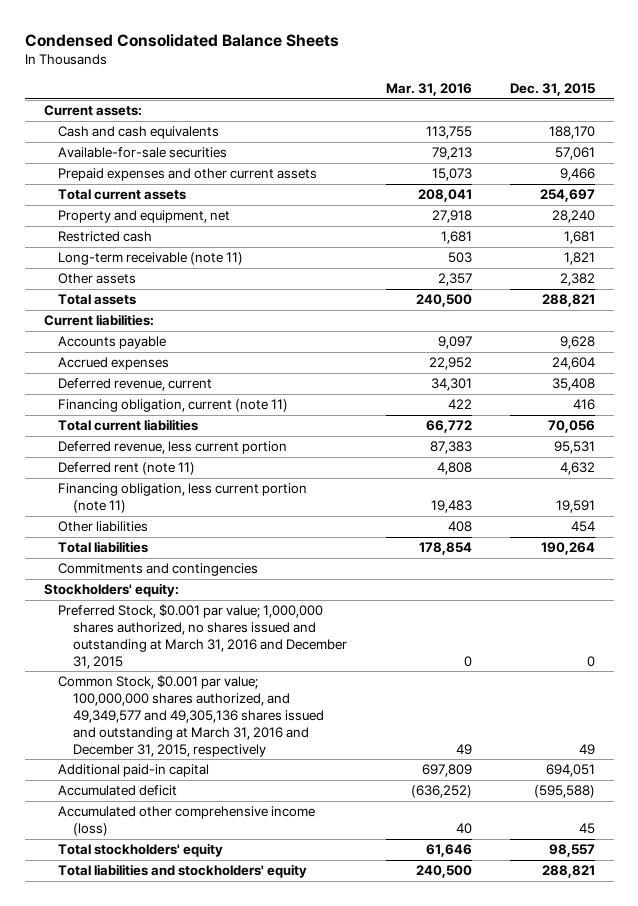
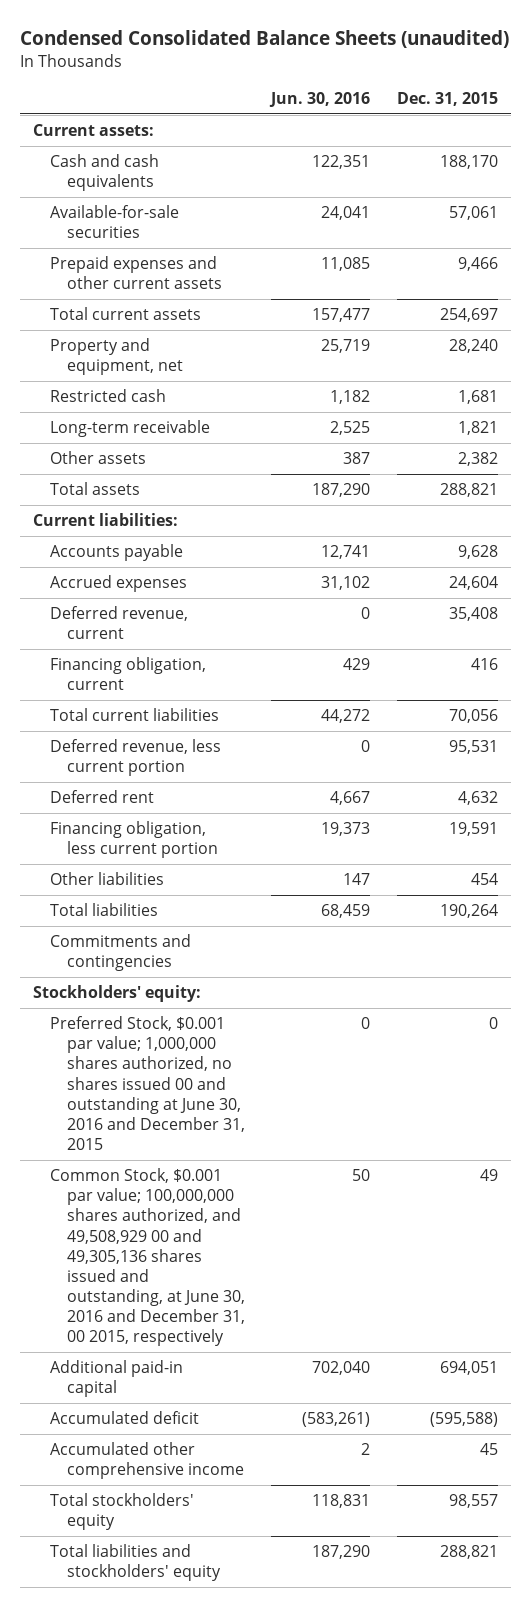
- Condensed Consolidated Balance Sheets
+ Condensed Consolidated Balance Sheets (unaudited)
- | Mar. 31, 2016 | Dec. 31, 2015
+ | Jun. 30, 2016 | Dec. 31, 2015
- Long-term receivable (note 11) | 503 | 1,821
+ Long-term receivable | 2,525 | 1,821
- Financing obligation, current (note 11) | 422 | 416
+ Financing obligation, current | 429 | 416
- Deferred rent (note 11) | 4,808 | 4,632
- Financing obligation, less current portion (note 11) | 19,483 | 19,591
+ Deferred rent | 4,667 | 4,632
+ Financing obligation, less current portion | 19,373 | 19,591
- Preferred Stock, $0.001 par value; 1,000,000 shares authorized, no shares issued and outstanding at March 31, 2016 and December 31, 2015 | 0 | 0
- Common Stock, $0.001 par value; 100,000,000 shares authorized, and 49,349,577 and 49,305,136 shares issued and outstanding at March 31, 2016 and December 31, 2015, respectively | 49 | 49
+ Preferred Stock, $0.001 par value; 1,000,000 shares authorized, no shares issued 00 and outstanding at June 30, 2016 and December 31, 2015 | 0 | 0
+ Common Stock, $0.001 par value; 100,000,000 shares authorized, and 49,508,929 00 and 49,305,136 shares issued and outstanding, at June 30, 2016 and December 31, 00 2015, respectively | 50 | 49
- Accumulated other comprehensive income (loss) | 40 | 45
+ Accumulated other comprehensive income | 2 | 45

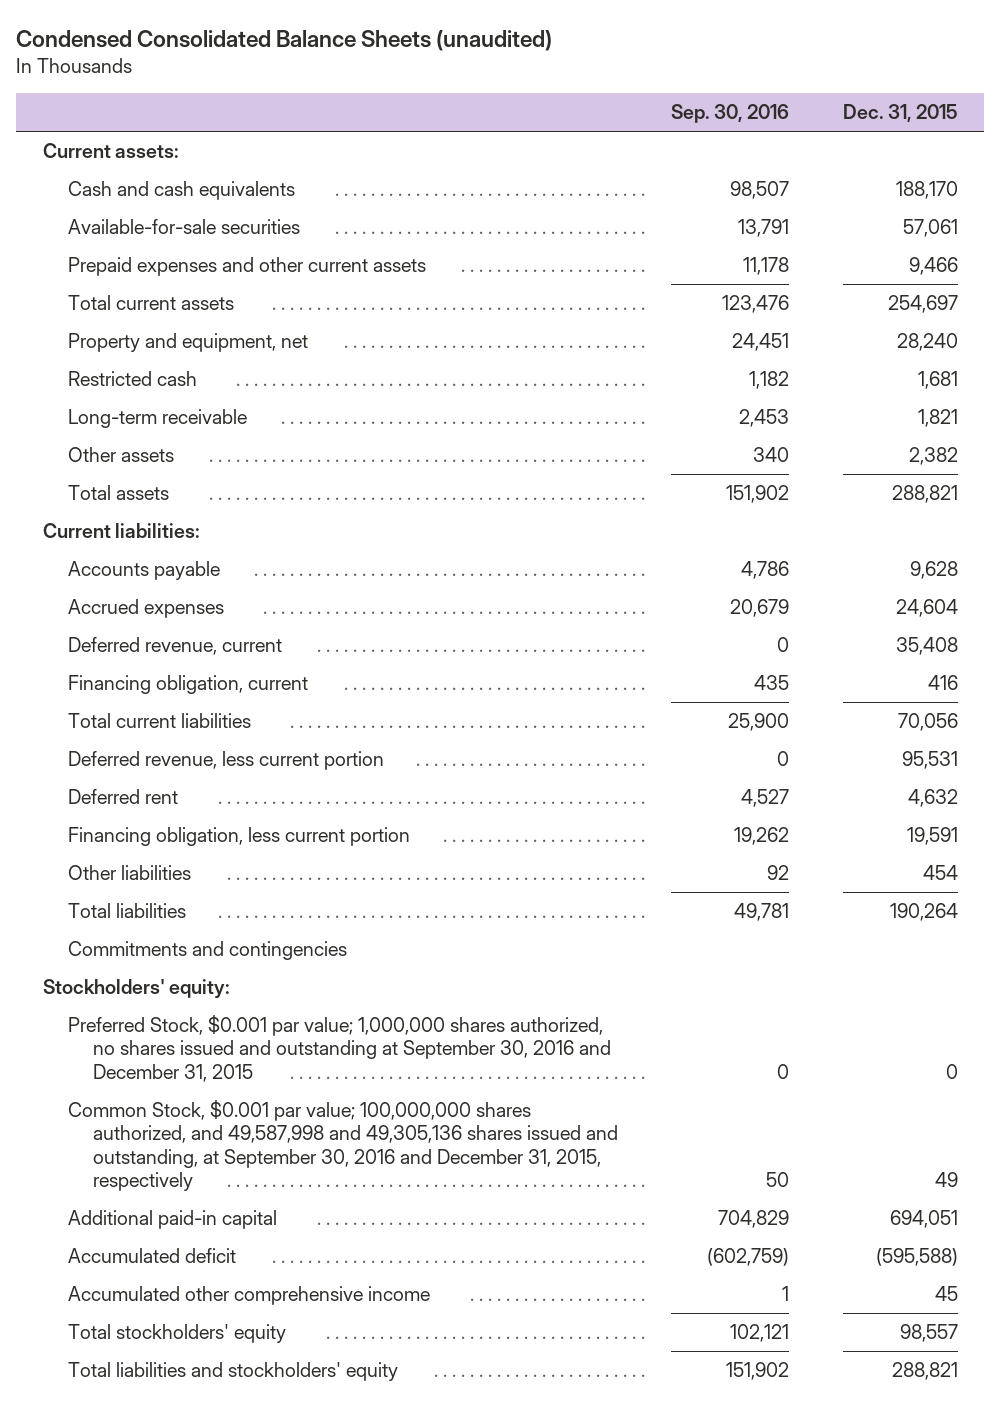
- | Jun. 30, 2016 | Dec. 31, 2015
+ | Sep. 30, 2016 | Dec. 31, 2015
- Preferred Stock, $0.001 par value; 1,000,000 shares authorized, no shares issued 00 and outstanding at June 30, 2016 and December 31, 2015 | 0 | 0
- Common Stock, $0.001 par value; 100,000,000 shares authorized, and 49,508,929 00 and 49,305,136 shares issued and outstanding, at June 30, 2016 and December 31, 00 2015, respectively | 50 | 49
+ Preferred Stock, $0.001 par value; 1,000,000 shares authorized, no shares issued and outstanding at September 30, 2016 and December 31, 2015 | 0 | 0
+ Common Stock, $0.001 par value; 100,000,000 shares authorized, and 49,587,998 and 49,305,136 shares issued and outstanding, at September 30, 2016 and December 31, 2015, respectively | 50 | 49

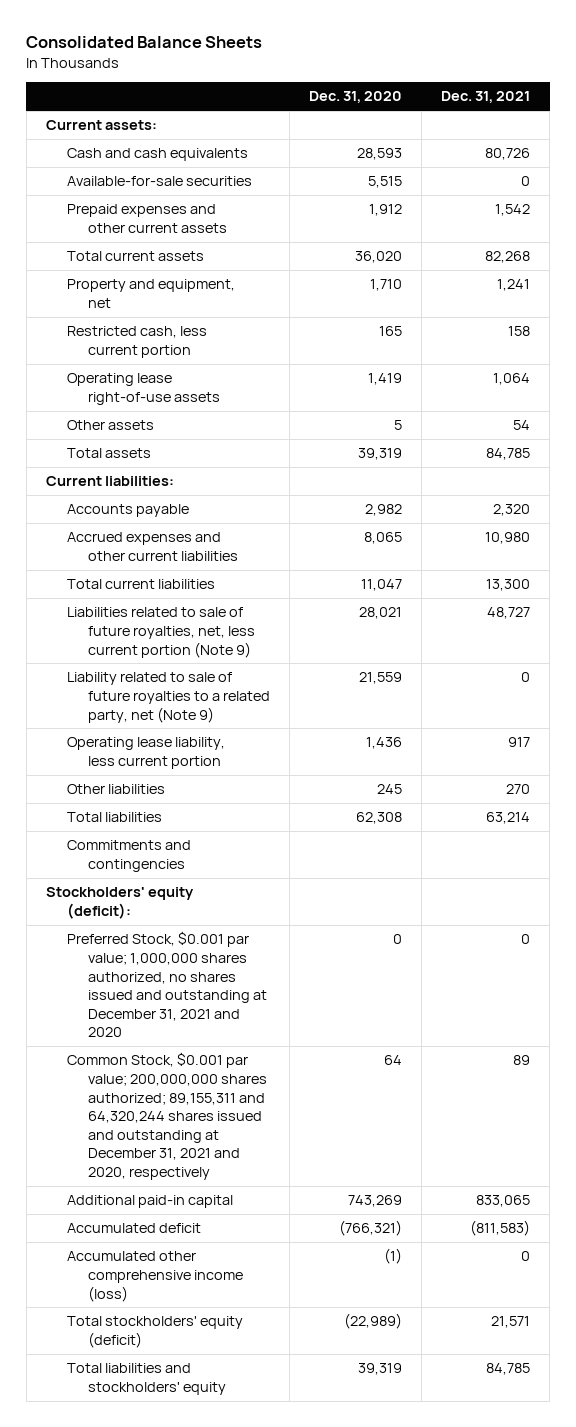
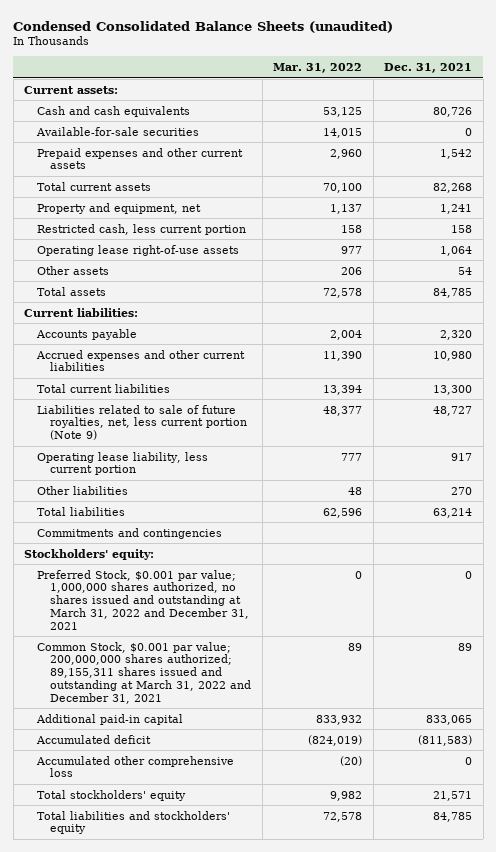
- Consolidated Balance Sheets
+ Condensed Consolidated Balance Sheets (unaudited)
- | Dec. 31, 2020 | Dec. 31, 2021
+ | Mar. 31, 2022 | Dec. 31, 2021
- Liability related to sale of future royalties to a related party, net (Note 9) | 21,559 | 0
- Stockholders' equity (deficit):
- Preferred Stock, $0.001 par value; 1,000,000 shares authorized, no shares issued and outstanding at December 31, 2021 and 2020 | 0 | 0
- Common Stock, $0.001 par value; 200,000,000 shares authorized; 89,155,311 and 64,320,244 shares issued and outstanding at December 31, 2021 and 2020, respectively | 64 | 89
+ Stockholders' equity:
+ Preferred Stock, $0.001 par value; 1,000,000 shares authorized, no shares issued and outstanding at March 31, 2022 and December 31, 2021 | 0 | 0
+ Common Stock, $0.001 par value; 200,000,000 shares authorized; 89,155,311 shares issued and outstanding at March 31, 2022 and December 31, 2021 | 89 | 89
- Accumulated other comprehensive income (loss) | (1) | 0
- Total stockholders' equity (deficit) | (22,989) | 21,571
+ Accumulated other comprehensive loss | (20) | 0
+ Total stockholders' equity | 9,982 | 21,571

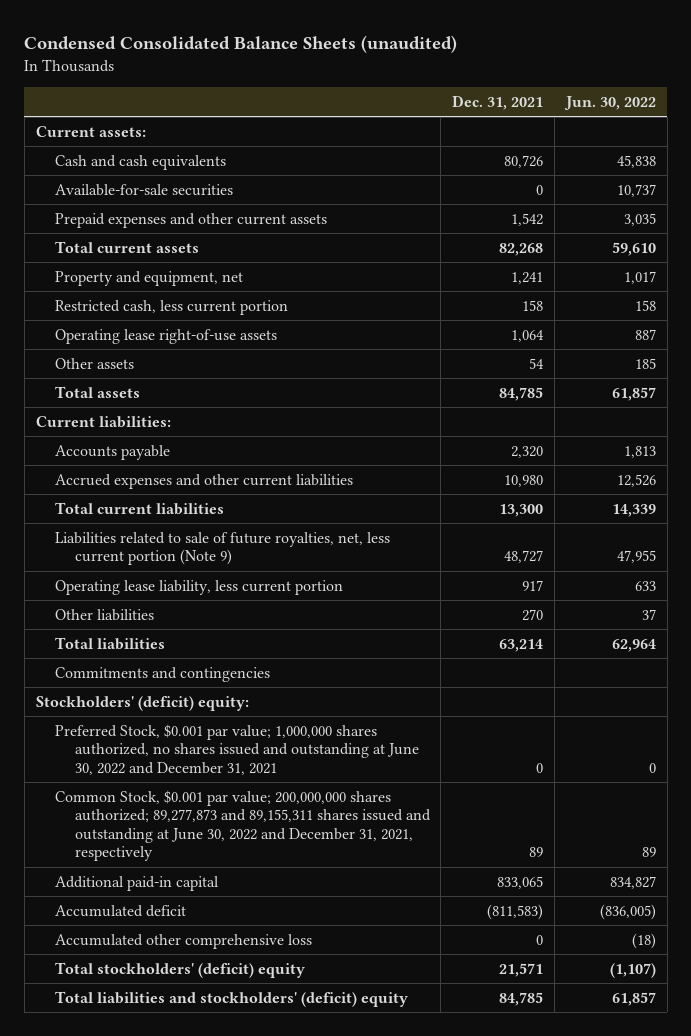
- | Mar. 31, 2022 | Dec. 31, 2021
+ | Dec. 31, 2021 | Jun. 30, 2022
- Stockholders' equity:
- Preferred Stock, $0.001 par value; 1,000,000 shares authorized, no shares issued and outstanding at March 31, 2022 and December 31, 2021 | 0 | 0
- Common Stock, $0.001 par value; 200,000,000 shares authorized; 89,155,311 shares issued and outstanding at March 31, 2022 and December 31, 2021 | 89 | 89
+ Stockholders' (deficit) equity:
+ Preferred Stock, $0.001 par value; 1,000,000 shares authorized, no shares issued and outstanding at June 30, 2022 and December 31, 2021 | 0 | 0
+ Common Stock, $0.001 par value; 200,000,000 shares authorized; 89,277,873 and 89,155,311 shares issued and outstanding at June 30, 2022 and December 31, 2021, respectively | 89 | 89
- Total stockholders' equity | 9,982 | 21,571
- Total liabilities and stockholders' equity | 72,578 | 84,785
+ Total stockholders' (deficit) equity | 21,571 | (1,107)
+ Total liabilities and stockholders' (deficit) equity | 84,785 | 61,857

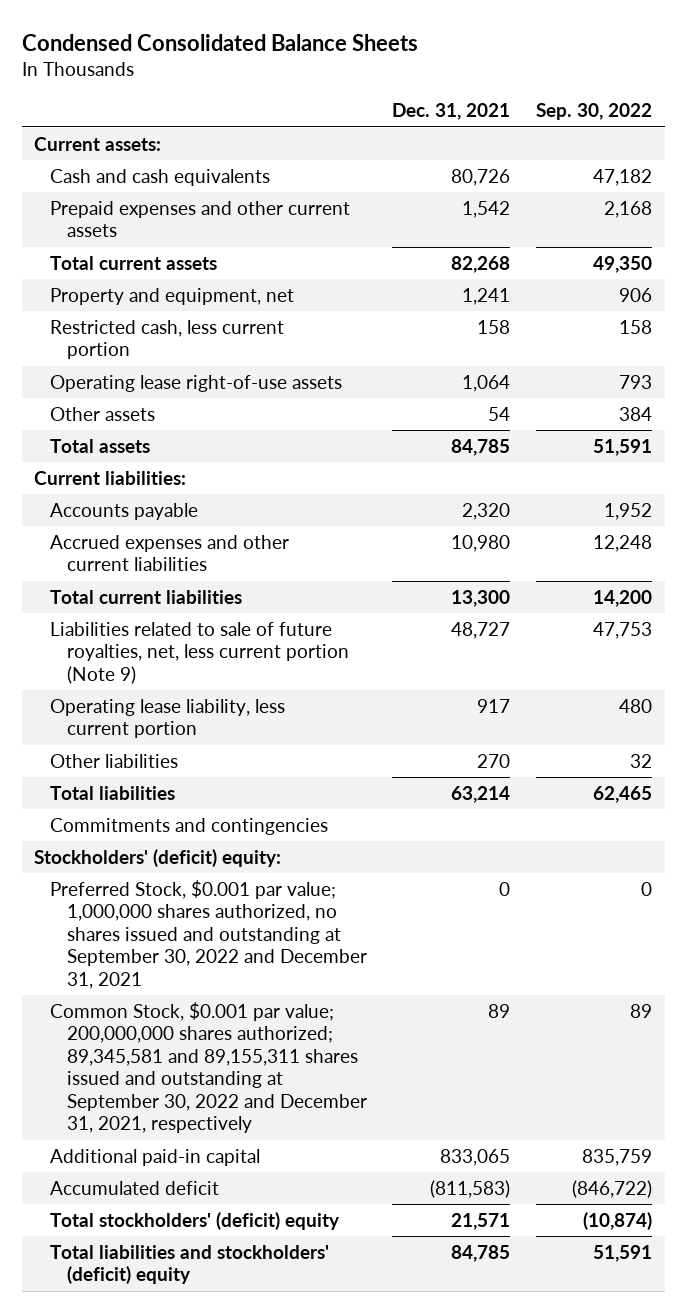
- Condensed Consolidated Balance Sheets (unaudited)
+ Condensed Consolidated Balance Sheets
- | Dec. 31, 2021 | Jun. 30, 2022
+ | Dec. 31, 2021 | Sep. 30, 2022
- Available-for-sale securities | 0 | 10,737
- Preferred Stock, $0.001 par value; 1,000,000 shares authorized, no shares issued and outstanding at June 30, 2022 and December 31, 2021 | 0 | 0
- Common Stock, $0.001 par value; 200,000,000 shares authorized; 89,277,873 and 89,155,311 shares issued and outstanding at June 30, 2022 and December 31, 2021, respectively | 89 | 89
+ Preferred Stock, $0.001 par value; 1,000,000 shares authorized, no shares issued and outstanding at September 30, 2022 and December 31, 2021 | 0 | 0
+ Common Stock, $0.001 par value; 200,000,000 shares authorized; 89,345,581 and 89,155,311 shares issued and outstanding at September 30, 2022 and December 31, 2021, respectively | 89 | 89
- Accumulated other comprehensive loss | 0 | (18)

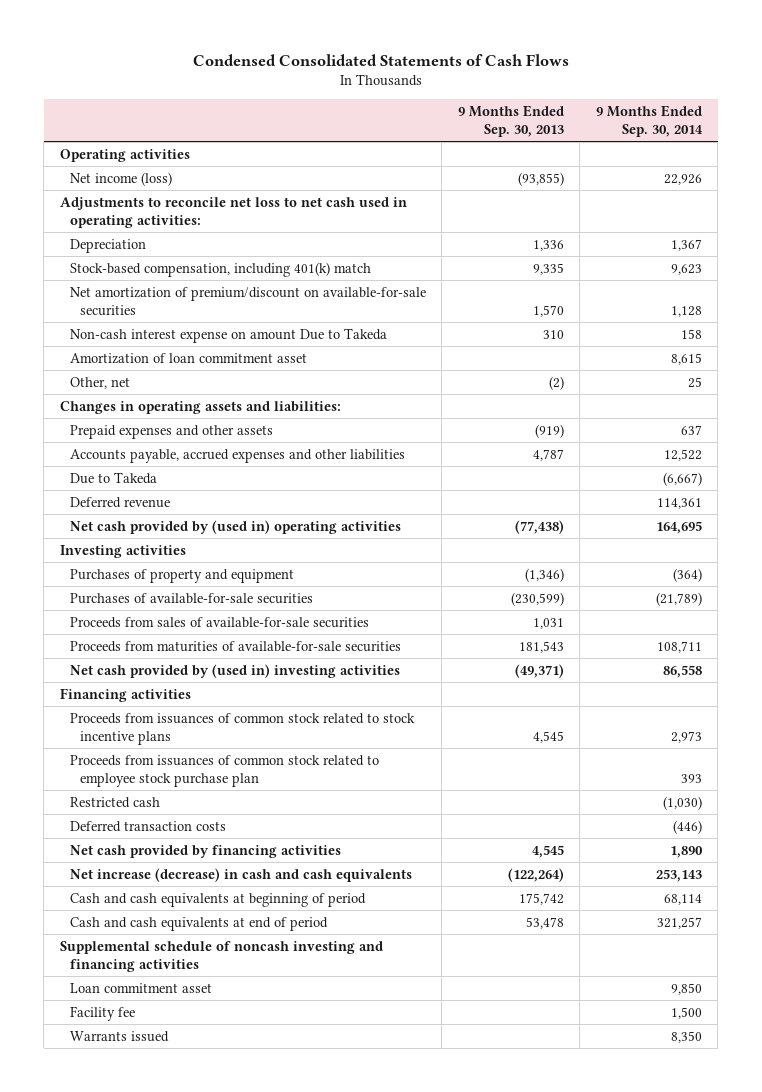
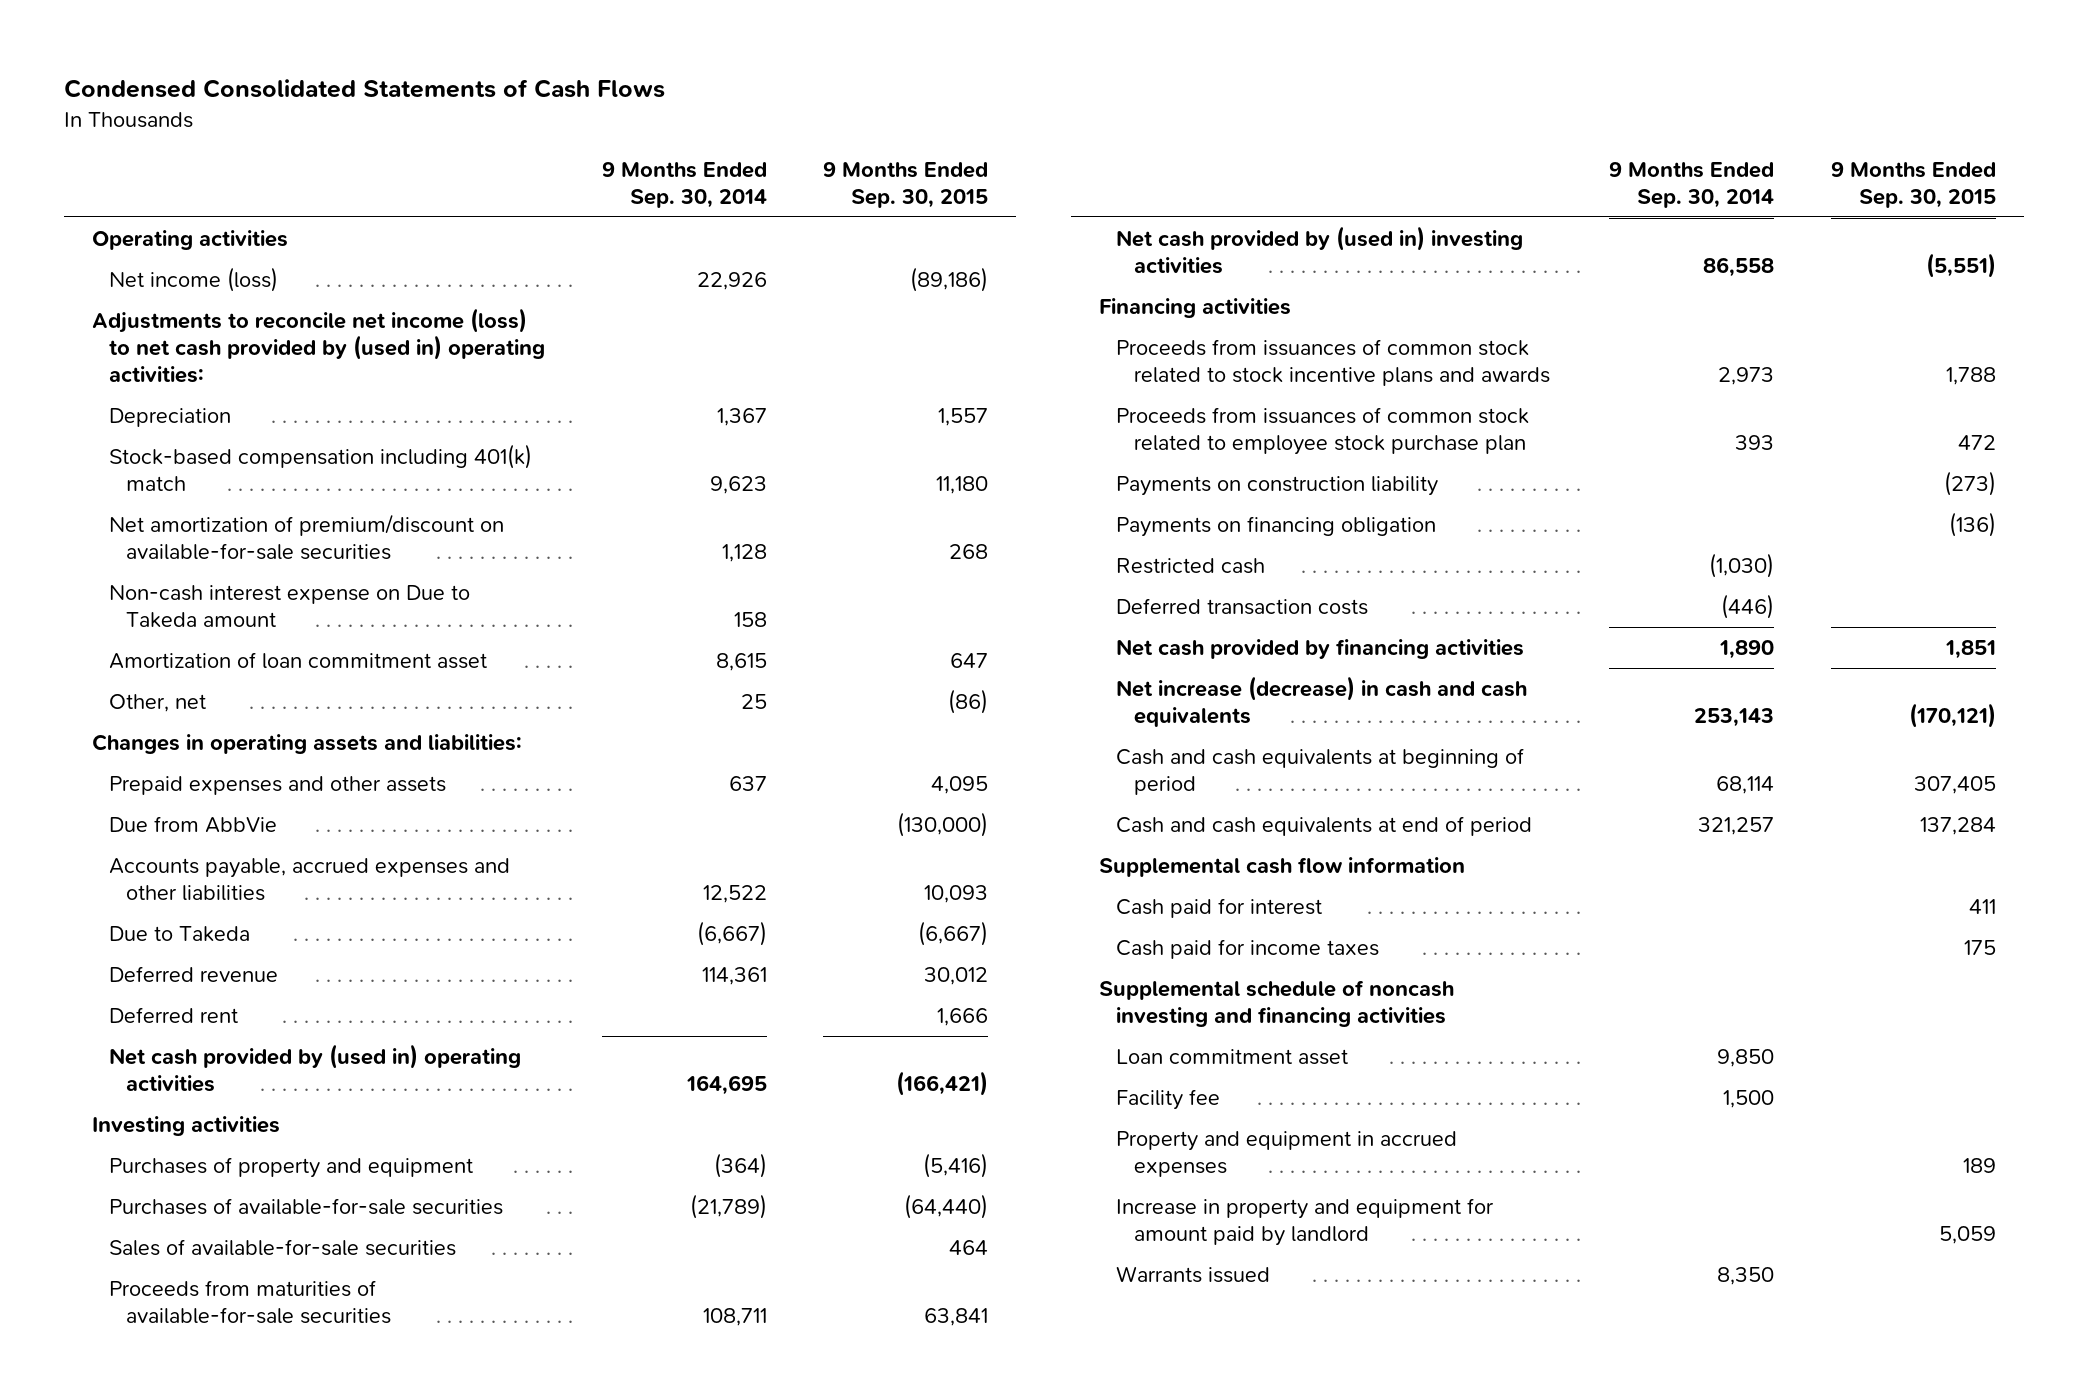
- | 9 Months Ended Sep. 30, 2013 | 9 Months Ended Sep. 30, 2014
+ | 9 Months Ended Sep. 30, 2014 | 9 Months Ended Sep. 30, 2015
- Adjustments to reconcile net loss to net cash used in operating activities:
+ Adjustments to reconcile net income (loss) to net cash provided by (used in) operating activities:
- Stock-based compensation, including 401(k) match | 9,335 | 9,623
+ Stock-based compensation including 401(k) match | 9,623 | 11,180
- Non-cash interest expense on amount Due to Takeda | 310 | 158
+ Non-cash interest expense on Due to Takeda amount | 158 |
+ Due from AbbVie | | (130,000)
+ Deferred rent | | 1,666
- Proceeds from sales of available-for-sale securities | 1,031 |
+ Sales of available-for-sale securities | | 464
- Proceeds from issuances of common stock related to stock incentive plans | 4,545 | 2,973
+ Proceeds from issuances of common stock related to stock incentive plans and awards | 2,973 | 1,788
+ Payments on construction liability | | (273)
+ Payments on financing obligation | | (136)
+ Supplemental cash flow information
+ Cash paid for interest | | 411
+ Cash paid for income taxes | | 175
+ Property and equipment in accrued expenses | | 189
+ Increase in property and equipment for amount paid by landlord | | 5,059

